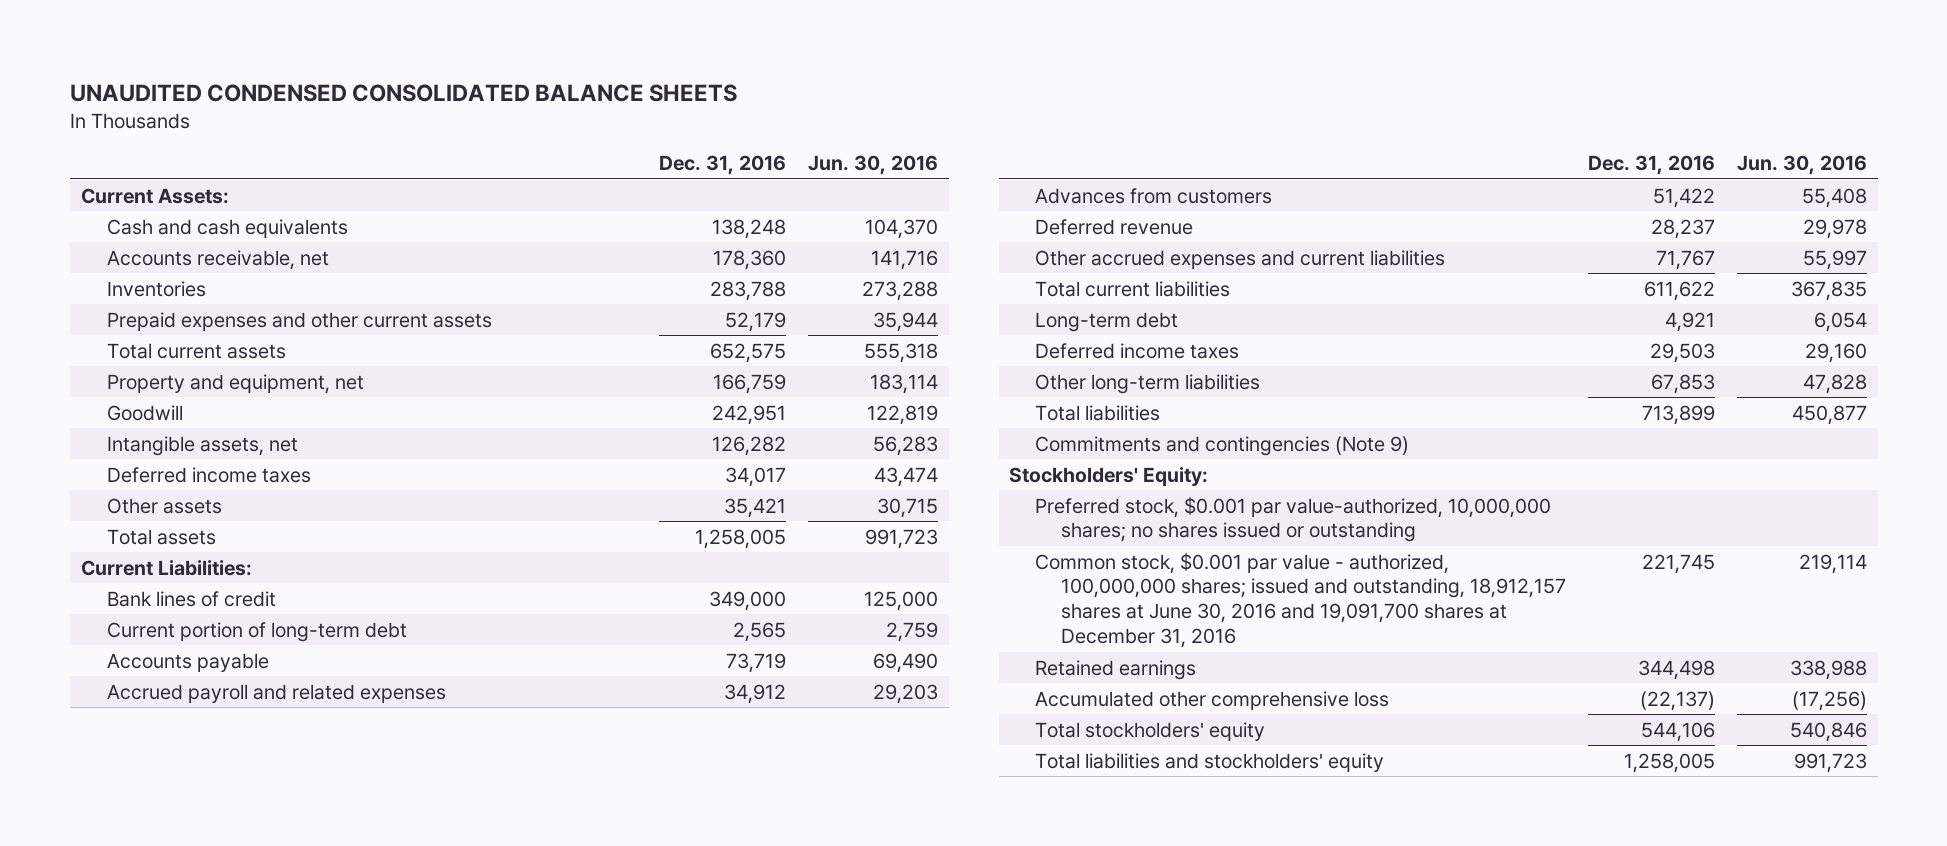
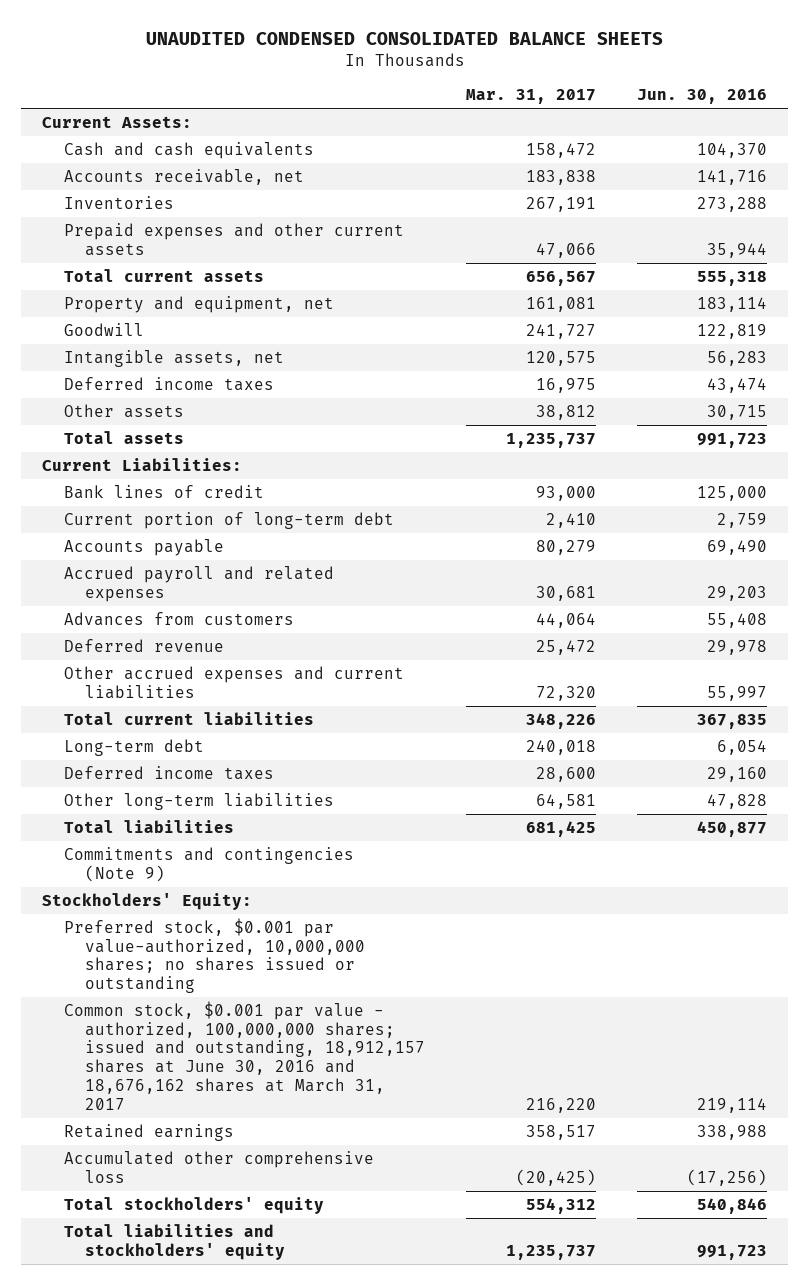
- | Dec. 31, 2016 | Jun. 30, 2016
+ | Mar. 31, 2017 | Jun. 30, 2016
- Common stock, $0.001 par value - authorized, 100,000,000 shares; issued and outstanding, 18,912,157 shares at June 30, 2016 and 19,091,700 shares at December 31, 2016 | 221,745 | 219,114
+ Common stock, $0.001 par value - authorized, 100,000,000 shares; issued and outstanding, 18,912,157 shares at June 30, 2016 and 18,676,162 shares at March 31, 2017 | 216,220 | 219,114

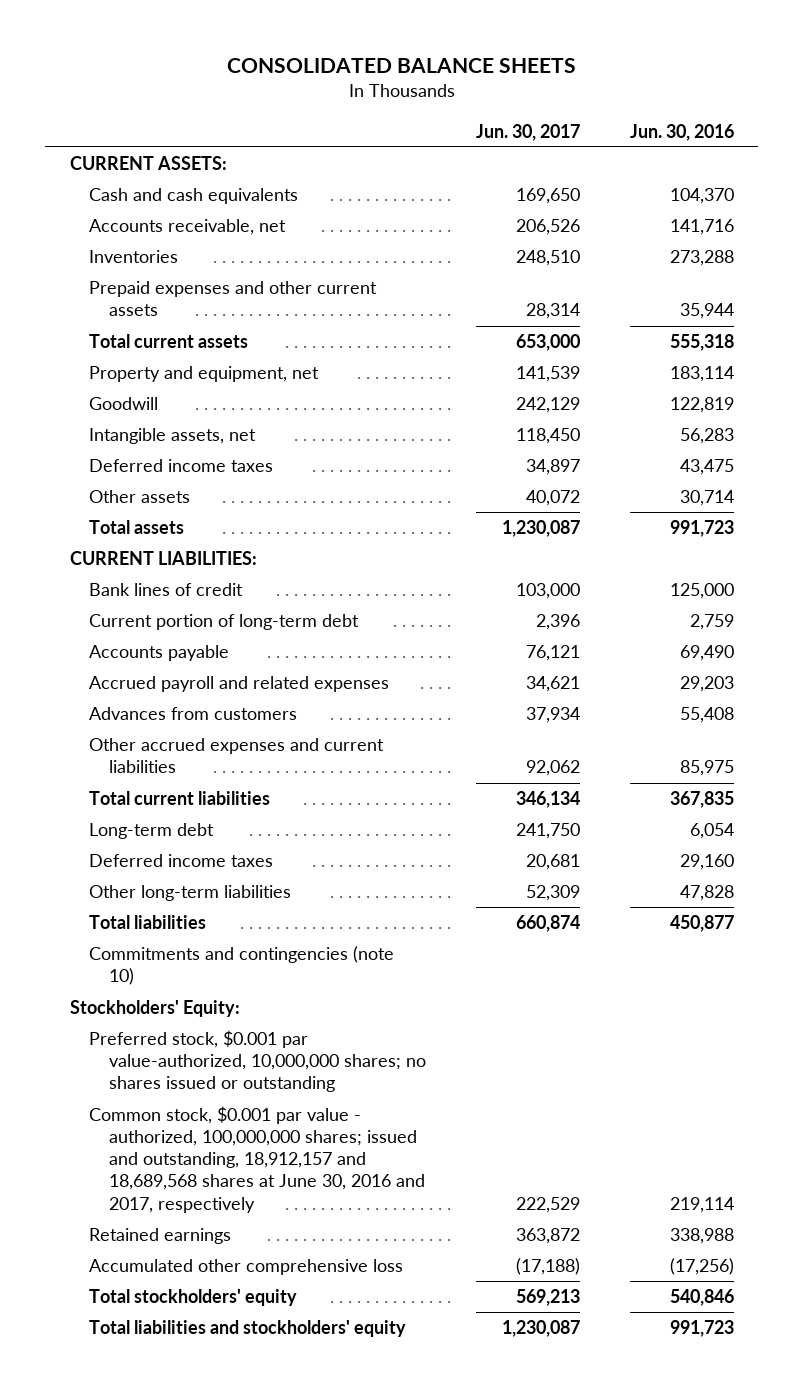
- UNAUDITED CONDENSED CONSOLIDATED BALANCE SHEETS
+ CONSOLIDATED BALANCE SHEETS
- | Mar. 31, 2017 | Jun. 30, 2016
+ | Jun. 30, 2017 | Jun. 30, 2016
- Current Assets:
+ CURRENT ASSETS:
- Deferred income taxes | 16,975 | 43,474
- Other assets | 38,812 | 30,715
+ Deferred income taxes | 34,897 | 43,475
+ Other assets | 40,072 | 30,714
- Current Liabilities:
+ CURRENT LIABILITIES:
- Deferred revenue | 25,472 | 29,978
- Other accrued expenses and current liabilities | 72,320 | 55,997
+ Other accrued expenses and current liabilities | 92,062 | 85,975
- Commitments and contingencies (Note 9)
+ Commitments and contingencies (note 10)
- Common stock, $0.001 par value - authorized, 100,000,000 shares; issued and outstanding, 18,912,157 shares at June 30, 2016 and 18,676,162 shares at March 31, 2017 | 216,220 | 219,114
+ Common stock, $0.001 par value - authorized, 100,000,000 shares; issued and outstanding, 18,912,157 and 18,689,568 shares at June 30, 2016 and 2017, respectively | 222,529 | 219,114

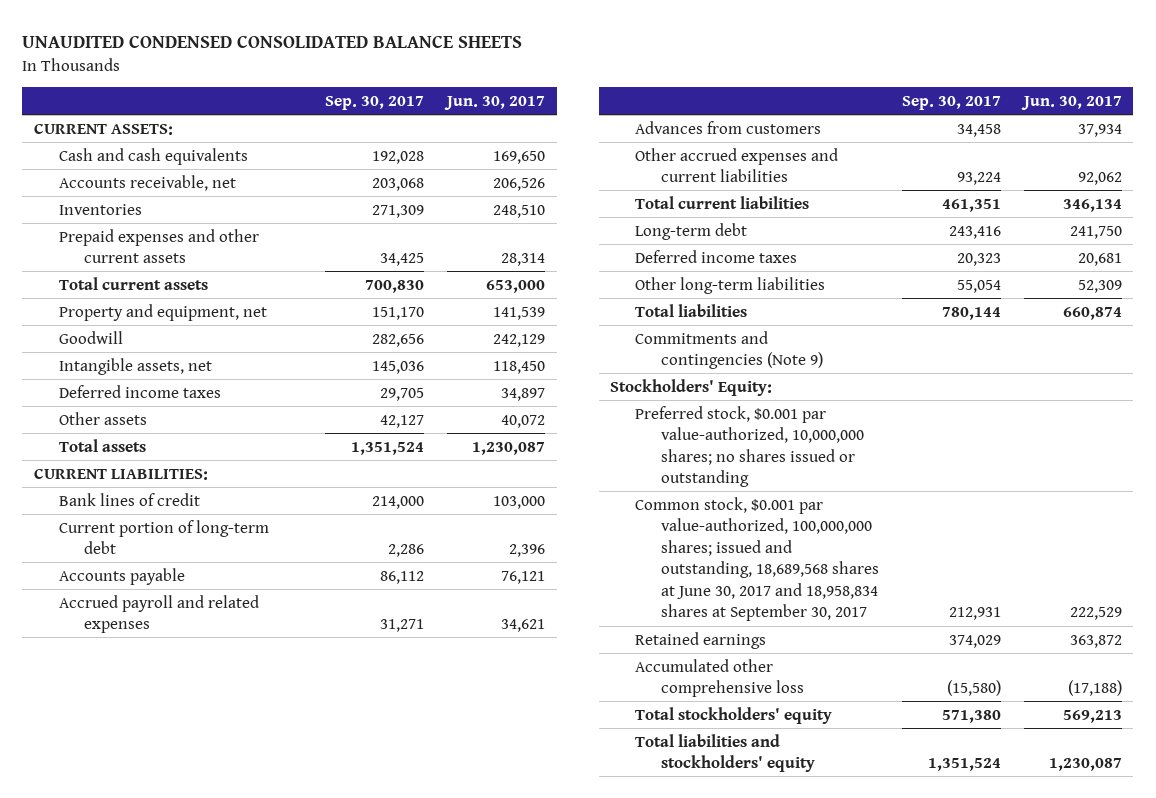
- CONSOLIDATED BALANCE SHEETS
+ UNAUDITED CONDENSED CONSOLIDATED BALANCE SHEETS
- | Jun. 30, 2017 | Jun. 30, 2016
+ | Sep. 30, 2017 | Jun. 30, 2017
- Commitments and contingencies (note 10)
+ Commitments and contingencies (Note 9)
- Common stock, $0.001 par value - authorized, 100,000,000 shares; issued and outstanding, 18,912,157 and 18,689,568 shares at June 30, 2016 and 2017, respectively | 222,529 | 219,114
+ Common stock, $0.001 par value-authorized, 100,000,000 shares; issued and outstanding, 18,689,568 shares at June 30, 2017 and 18,958,834 shares at September 30, 2017 | 212,931 | 222,529

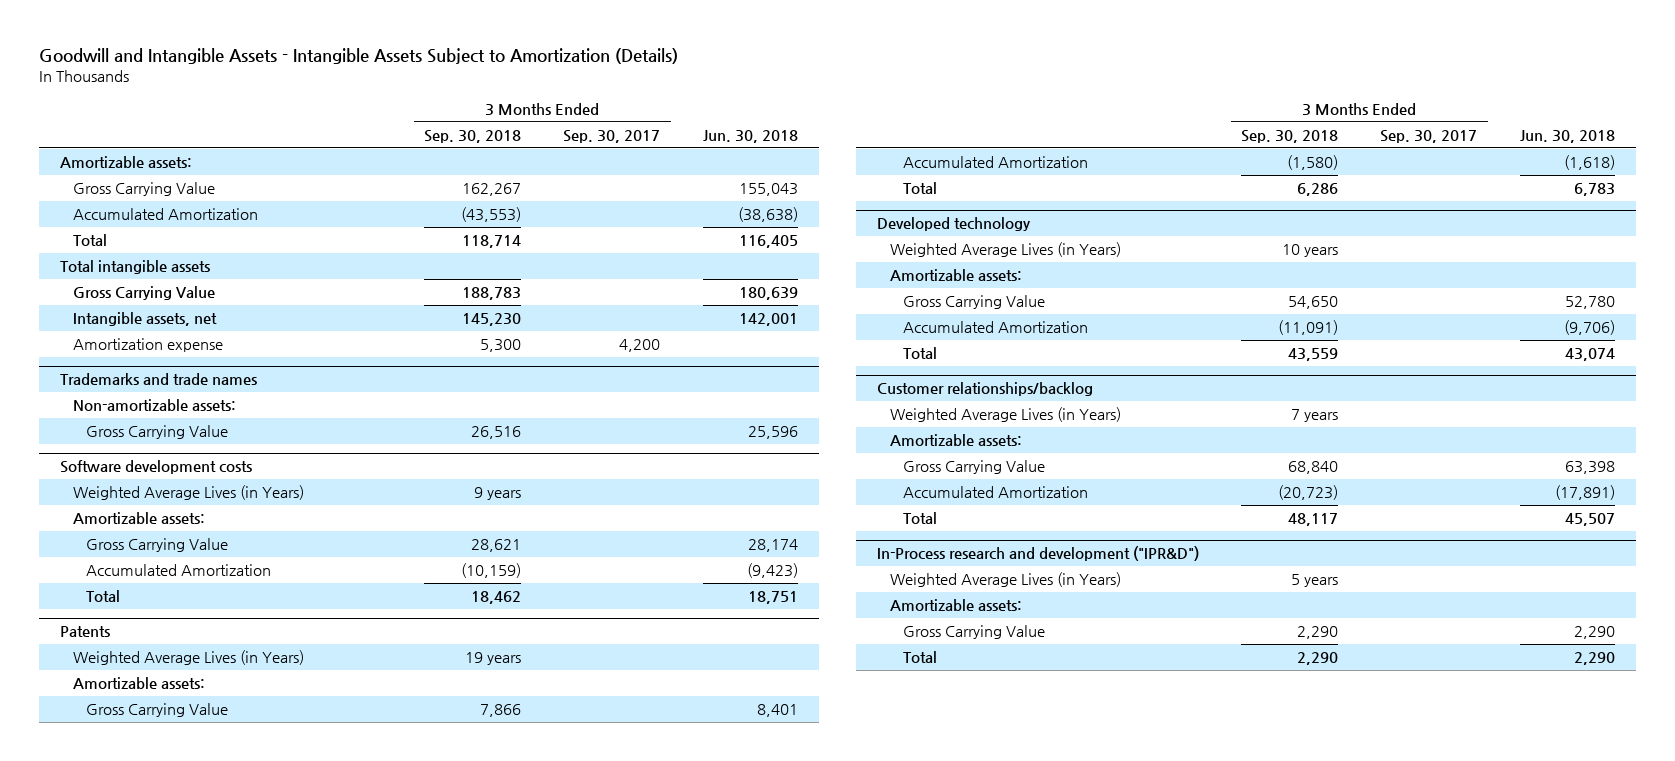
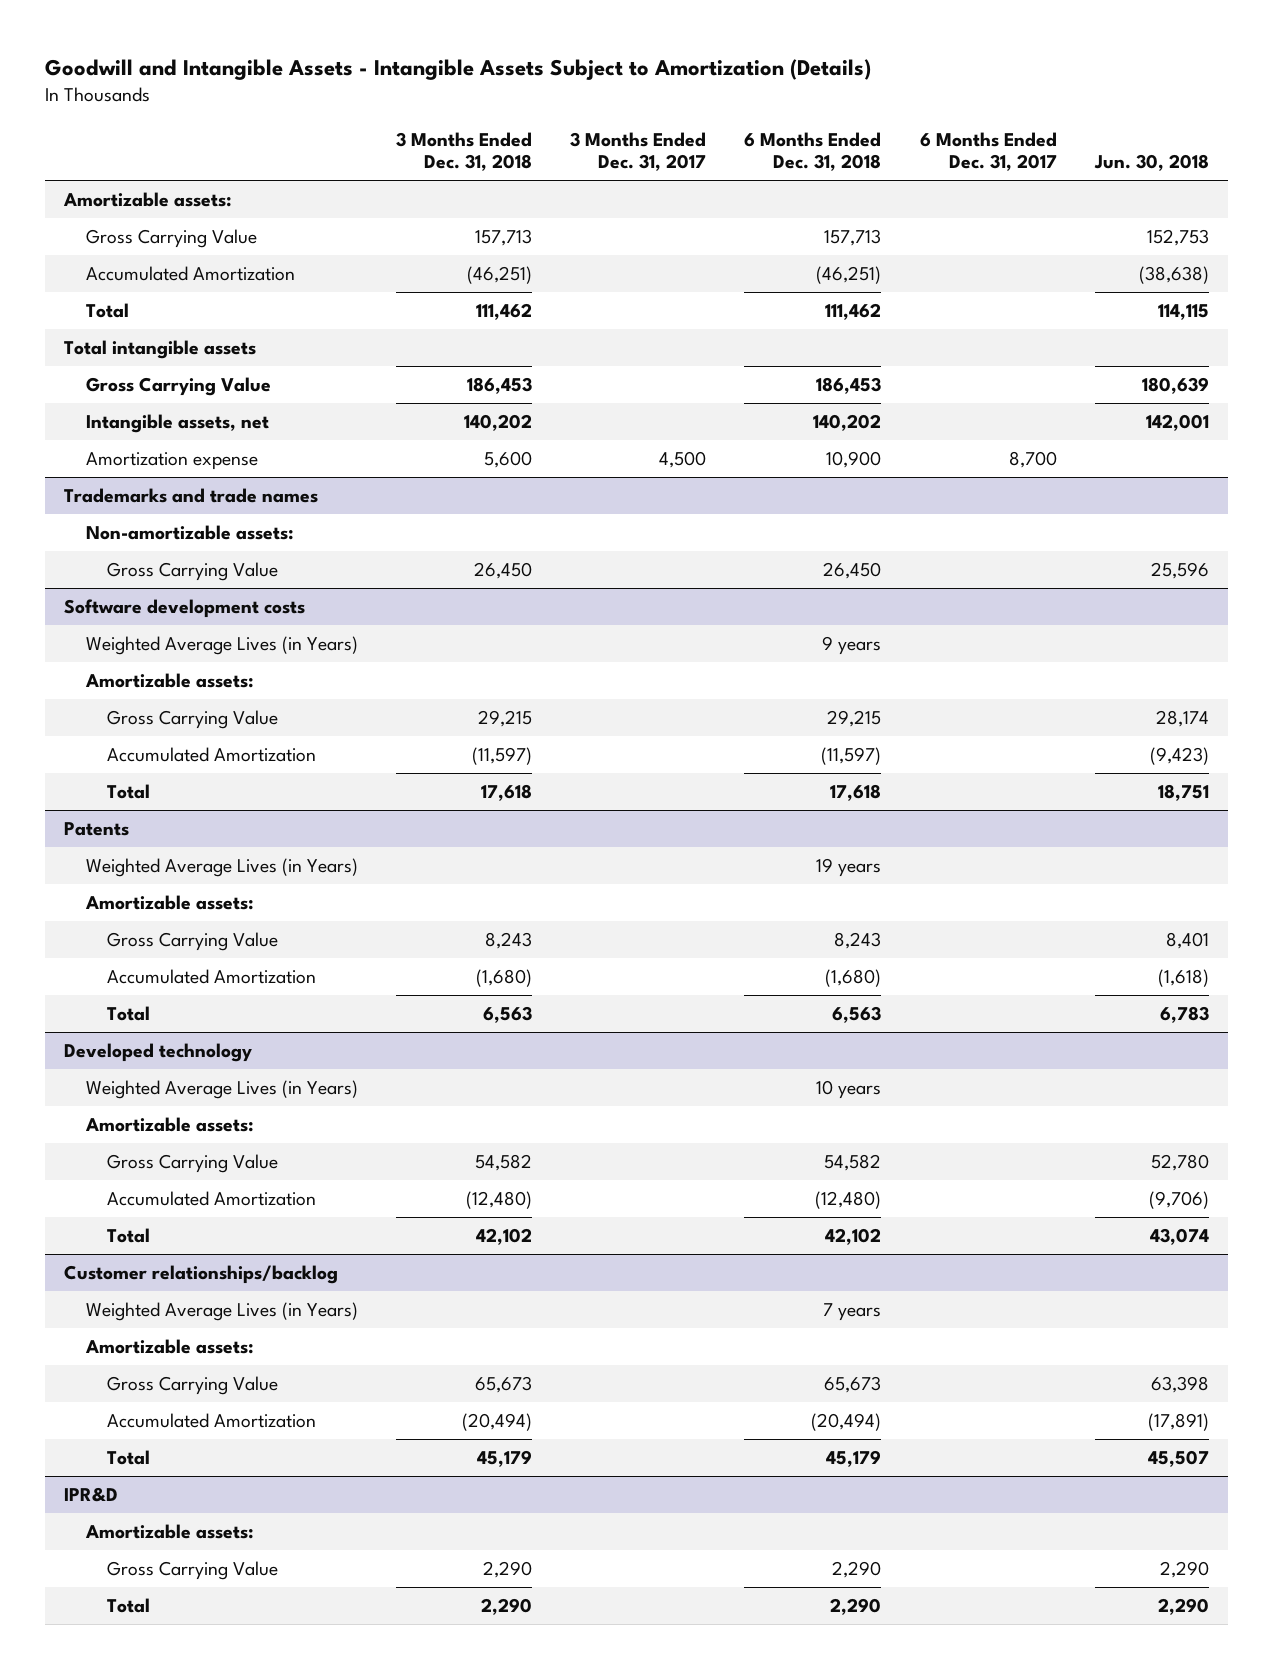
- | 3 Months Ended Sep. 30, 2018 | 3 Months Ended Sep. 30, 2017 | Jun. 30, 2018
+ | 3 Months Ended Dec. 31, 2018 | 3 Months Ended Dec. 31, 2017 | 6 Months Ended Dec. 31, 2018 | 6 Months Ended Dec. 31, 2017 | Jun. 30, 2018
- Gross Carrying Value | 162,267 | | 155,043
+ Gross Carrying Value | 157,713 | | 157,713 | | 152,753
- Total | 118,714 | | 116,405
+ Total | 111,462 | | 111,462 | | 114,115
- In-Process research and development ("IPR&D")
- Weighted Average Lives (in Years) | 5 years | |
+ IPR&D

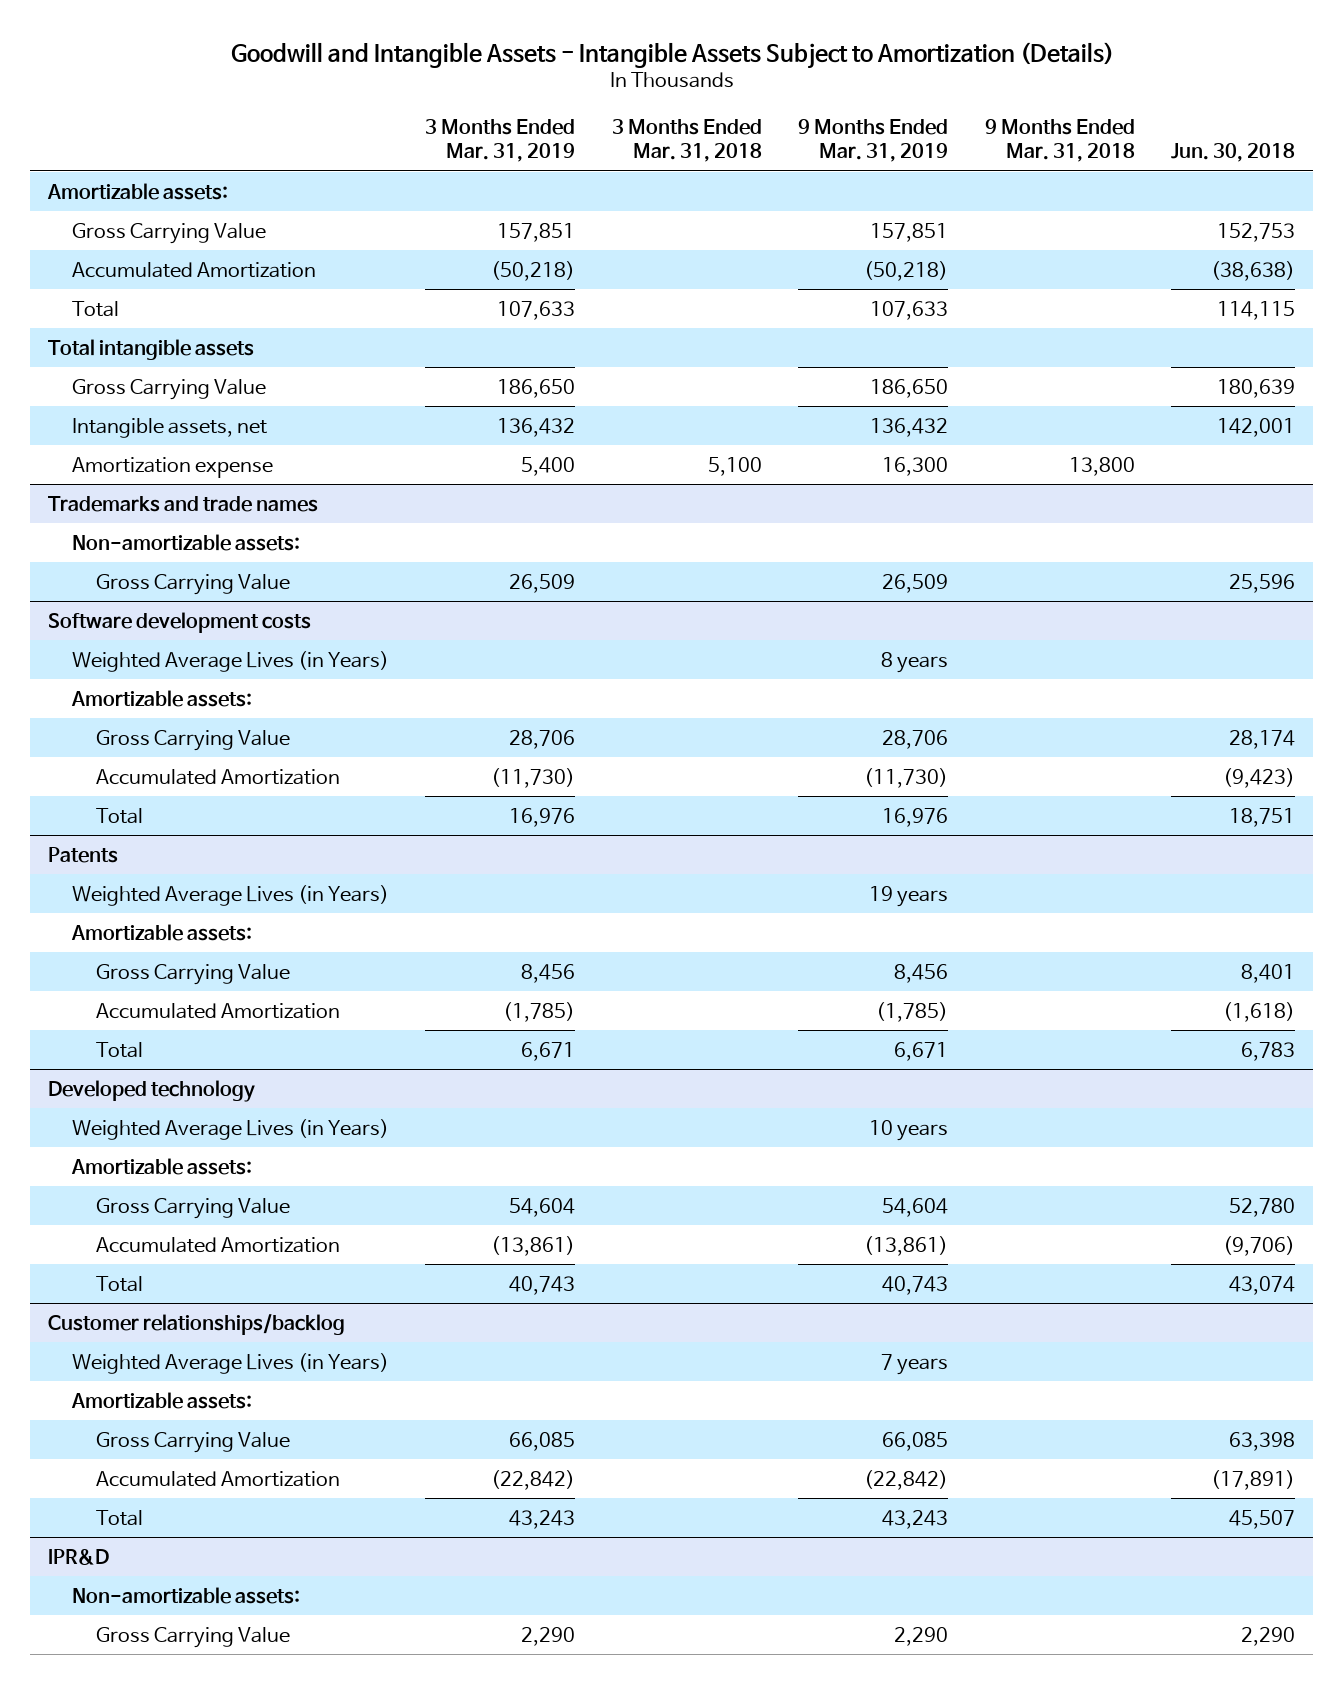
- | 3 Months Ended Dec. 31, 2018 | 3 Months Ended Dec. 31, 2017 | 6 Months Ended Dec. 31, 2018 | 6 Months Ended Dec. 31, 2017 | Jun. 30, 2018
+ | 3 Months Ended Mar. 31, 2019 | 3 Months Ended Mar. 31, 2018 | 9 Months Ended Mar. 31, 2019 | 9 Months Ended Mar. 31, 2018 | Jun. 30, 2018
@ IPR&D
- Amortizable assets:
+ Non-amortizable assets:
- Total | 2,290 | | 2,290 | | 2,290

